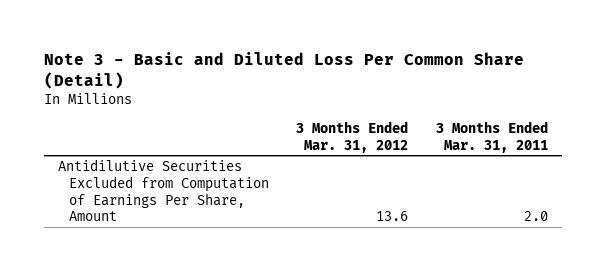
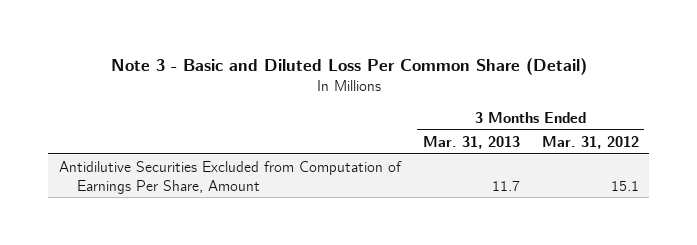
- | 3 Months Ended Mar. 31, 2012 | 3 Months Ended Mar. 31, 2011
+ | 3 Months Ended Mar. 31, 2013 | 3 Months Ended Mar. 31, 2012
- Antidilutive Securities Excluded from Computation of Earnings Per Share, Amount | 13.6 | 2.0
+ Antidilutive Securities Excluded from Computation of Earnings Per Share, Amount | 11.7 | 15.1

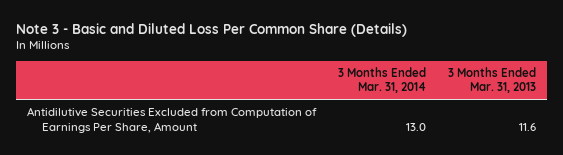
- Note 3 - Basic and Diluted Loss Per Common Share (Detail)
+ Note 3 - Basic and Diluted Loss Per Common Share (Details)
- | 3 Months Ended Mar. 31, 2013 | 3 Months Ended Mar. 31, 2012
+ | 3 Months Ended Mar. 31, 2014 | 3 Months Ended Mar. 31, 2013
- Antidilutive Securities Excluded from Computation of Earnings Per Share, Amount | 11.7 | 15.1
+ Antidilutive Securities Excluded from Computation of Earnings Per Share, Amount | 13.0 | 11.6

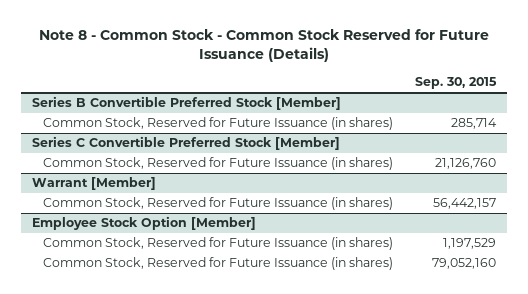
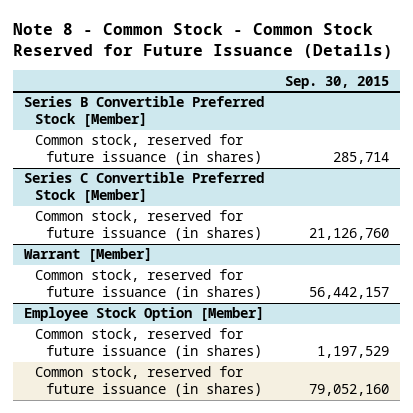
@ Series B Convertible Preferred Stock [Member]
- Common Stock, Reserved for Future Issuance (in shares) | 285,714
+ Common stock, reserved for future issuance (in shares) | 285,714
@ Series C Convertible Preferred Stock [Member]
- Common Stock, Reserved for Future Issuance (in shares) | 21,126,760
+ Common stock, reserved for future issuance (in shares) | 21,126,760
@ Warrant [Member]
- Common Stock, Reserved for Future Issuance (in shares) | 56,442,157
+ Common stock, reserved for future issuance (in shares) | 56,442,157
@ Employee Stock Option [Member]
- Common Stock, Reserved for Future Issuance (in shares) | 1,197,529
- Common Stock, Reserved for Future Issuance (in shares) | 79,052,160
+ Common stock, reserved for future issuance (in shares) | 1,197,529
+ Common stock, reserved for future issuance (in shares) | 79,052,160

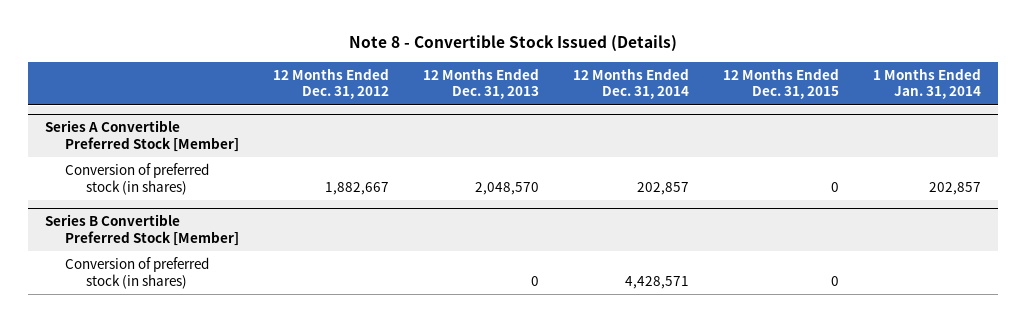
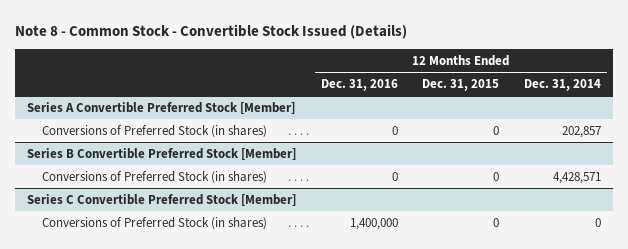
- Note 8 - Convertible Stock Issued (Details)
+ Note 8 - Common Stock - Convertible Stock Issued (Details)
- | 12 Months Ended Dec. 31, 2012 | 12 Months Ended Dec. 31, 2013 | 12 Months Ended Dec. 31, 2014 | 12 Months Ended Dec. 31, 2015 | 1 Months Ended Jan. 31, 2014
+ | 12 Months Ended Dec. 31, 2016 | 12 Months Ended Dec. 31, 2015 | 12 Months Ended Dec. 31, 2014
@ Series A Convertible Preferred Stock [Member]
- Conversion of preferred stock (in shares) | 1,882,667 | 2,048,570 | 202,857 | 0 | 202,857
+ Conversions of Preferred Stock (in shares) | 0 | 0 | 202,857
@ Series B Convertible Preferred Stock [Member]
- Conversion of preferred stock (in shares) | | 0 | 4,428,571 | 0 |
+ Conversions of Preferred Stock (in shares) | 0 | 0 | 4,428,571
+ Series C Convertible Preferred Stock [Member]
+ Conversions of Preferred Stock (in shares) | 1,400,000 | 0 | 0

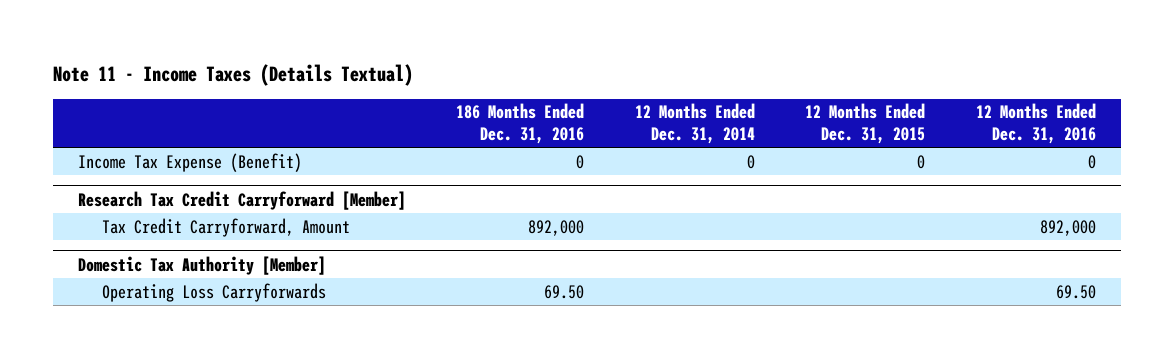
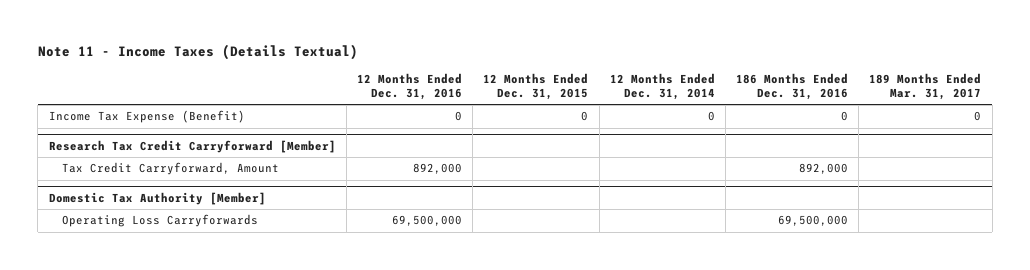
- | 186 Months Ended Dec. 31, 2016 | 12 Months Ended Dec. 31, 2014 | 12 Months Ended Dec. 31, 2015 | 12 Months Ended Dec. 31, 2016
+ | 12 Months Ended Dec. 31, 2016 | 12 Months Ended Dec. 31, 2015 | 12 Months Ended Dec. 31, 2014 | 186 Months Ended Dec. 31, 2016 | 189 Months Ended Mar. 31, 2017
@ Domestic Tax Authority [Member]
- Operating Loss Carryforwards | 69.50 | | | 69.50
+ Operating Loss Carryforwards | 69,500,000 | | | 69,500,000 |

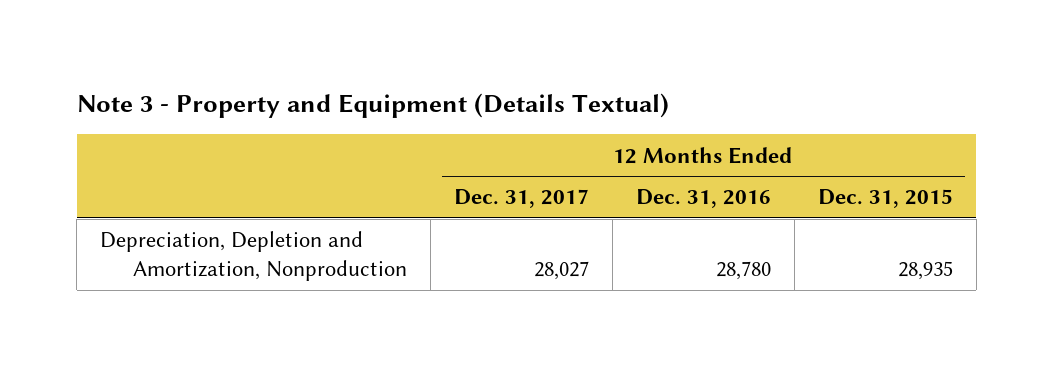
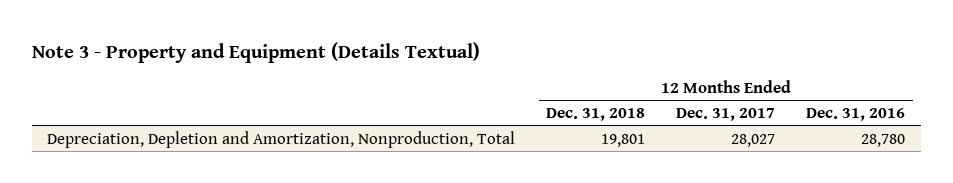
- | 12 Months Ended Dec. 31, 2017 | 12 Months Ended Dec. 31, 2016 | 12 Months Ended Dec. 31, 2015
+ | 12 Months Ended Dec. 31, 2018 | 12 Months Ended Dec. 31, 2017 | 12 Months Ended Dec. 31, 2016
- Depreciation, Depletion and Amortization, Nonproduction | 28,027 | 28,780 | 28,935
+ Depreciation, Depletion and Amortization, Nonproduction, Total | 19,801 | 28,027 | 28,780

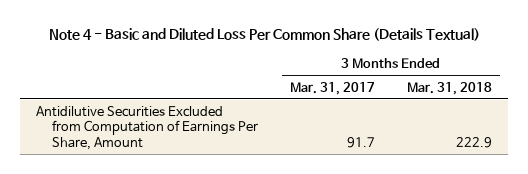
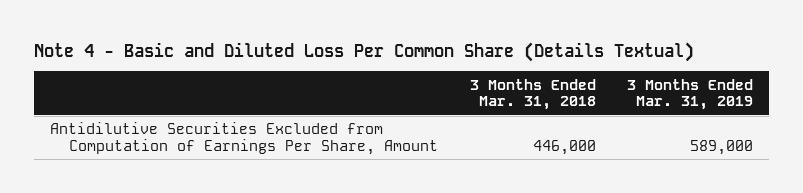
- | 3 Months Ended Mar. 31, 2017 | 3 Months Ended Mar. 31, 2018
+ | 3 Months Ended Mar. 31, 2018 | 3 Months Ended Mar. 31, 2019
- Antidilutive Securities Excluded from Computation of Earnings Per Share, Amount | 91.7 | 222.9
+ Antidilutive Securities Excluded from Computation of Earnings Per Share, Amount | 446,000 | 589,000

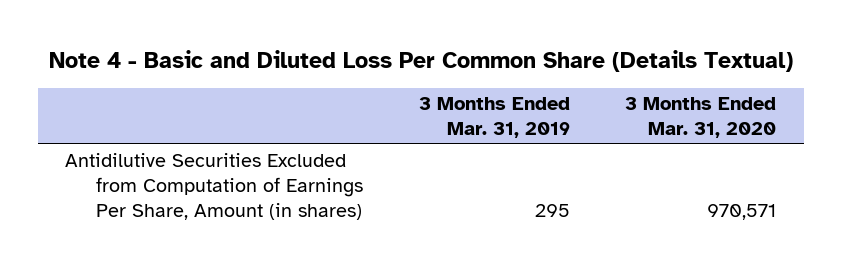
- | 3 Months Ended Mar. 31, 2018 | 3 Months Ended Mar. 31, 2019
+ | 3 Months Ended Mar. 31, 2019 | 3 Months Ended Mar. 31, 2020
- Antidilutive Securities Excluded from Computation of Earnings Per Share, Amount | 446,000 | 589,000
+ Antidilutive Securities Excluded from Computation of Earnings Per Share, Amount (in shares) | 295 | 970,571

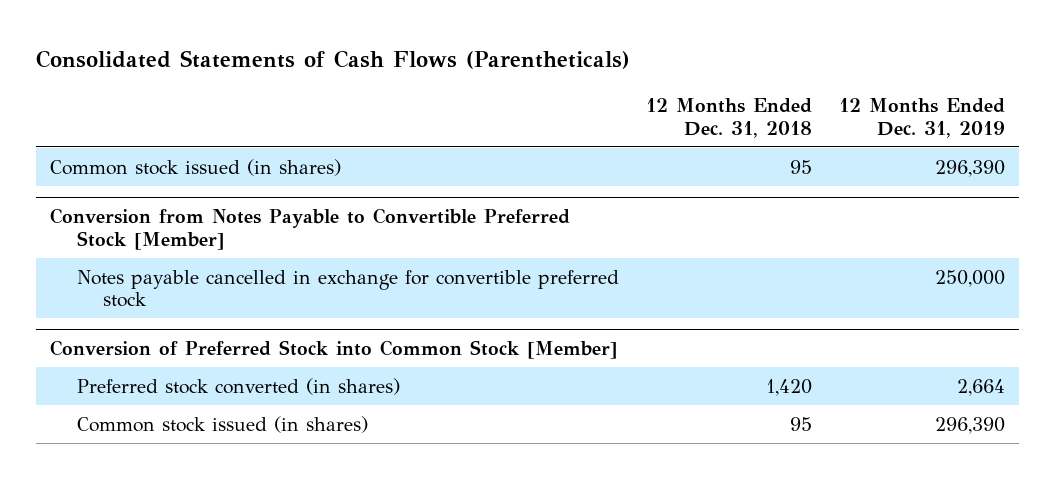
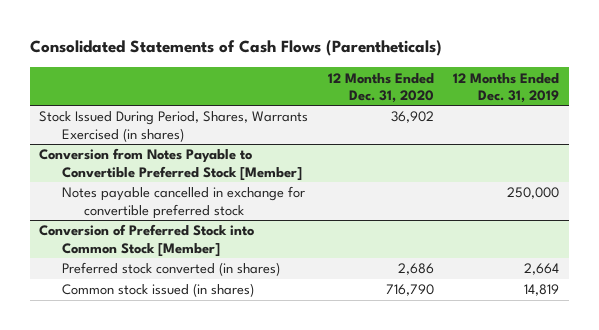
- | 12 Months Ended Dec. 31, 2018 | 12 Months Ended Dec. 31, 2019
+ | 12 Months Ended Dec. 31, 2020 | 12 Months Ended Dec. 31, 2019
- Common stock issued (in shares) | 95 | 296,390
+ Stock Issued During Period, Shares, Warrants Exercised (in shares) | 36,902 |
@ Conversion of Preferred Stock into Common Stock [Member]
- Common stock issued (in shares) | 95 | 296,390
+ Common stock issued (in shares) | 716,790 | 14,819

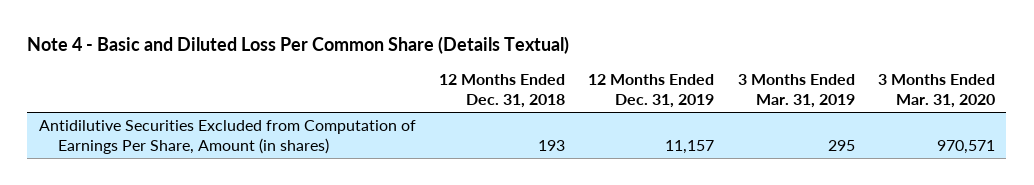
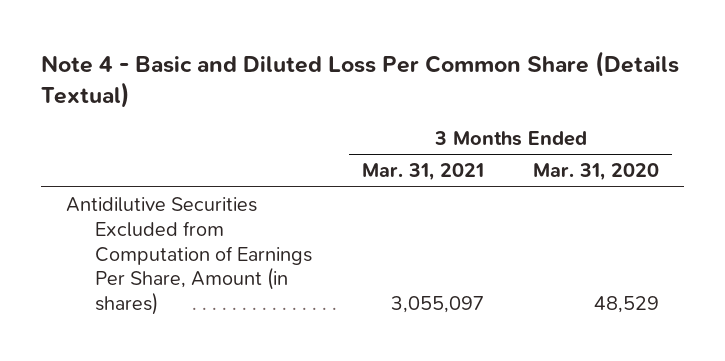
- | 12 Months Ended Dec. 31, 2018 | 12 Months Ended Dec. 31, 2019 | 3 Months Ended Mar. 31, 2019 | 3 Months Ended Mar. 31, 2020
+ | 3 Months Ended Mar. 31, 2021 | 3 Months Ended Mar. 31, 2020
- Antidilutive Securities Excluded from Computation of Earnings Per Share, Amount (in shares) | 193 | 11,157 | 295 | 970,571
+ Antidilutive Securities Excluded from Computation of Earnings Per Share, Amount (in shares) | 3,055,097 | 48,529

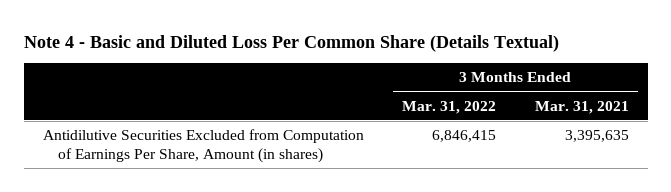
- | 3 Months Ended Mar. 31, 2021 | 3 Months Ended Mar. 31, 2020
+ | 3 Months Ended Mar. 31, 2022 | 3 Months Ended Mar. 31, 2021
- Antidilutive Securities Excluded from Computation of Earnings Per Share, Amount (in shares) | 3,055,097 | 48,529
+ Antidilutive Securities Excluded from Computation of Earnings Per Share, Amount (in shares) | 6,846,415 | 3,395,635

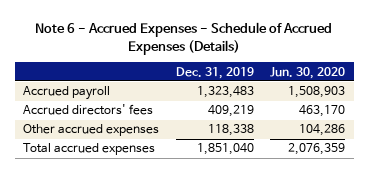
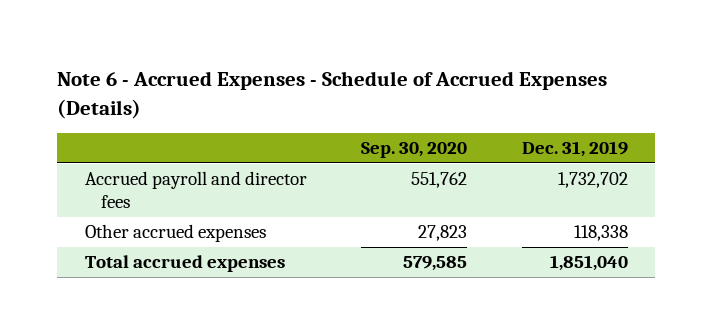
- | Dec. 31, 2019 | Jun. 30, 2020
+ | Sep. 30, 2020 | Dec. 31, 2019
- Accrued payroll | 1,323,483 | 1,508,903
- Accrued directors' fees | 409,219 | 463,170
+ Accrued payroll and director fees | 551,762 | 1,732,702

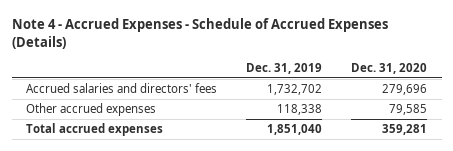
- Note 6 - Accrued Expenses - Schedule of Accrued Expenses (Details)
+ Note 4 - Accrued Expenses - Schedule of Accrued Expenses (Details)
- | Sep. 30, 2020 | Dec. 31, 2019
+ | Dec. 31, 2019 | Dec. 31, 2020
- Accrued payroll and director fees | 551,762 | 1,732,702
+ Accrued salaries and directors' fees | 1,732,702 | 279,696

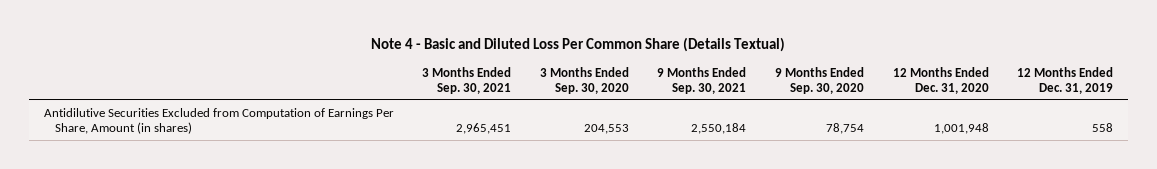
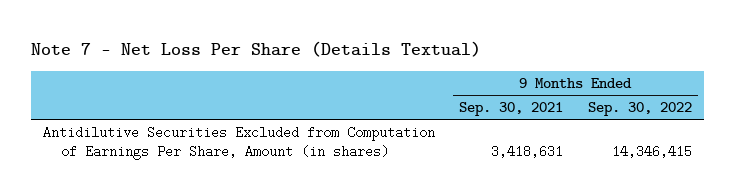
- Note 4 - Basic and Diluted Loss Per Common Share (Details Textual)
+ Note 7 - Net Loss Per Share (Details Textual)
- | 3 Months Ended Sep. 30, 2021 | 3 Months Ended Sep. 30, 2020 | 9 Months Ended Sep. 30, 2021 | 9 Months Ended Sep. 30, 2020 | 12 Months Ended Dec. 31, 2020 | 12 Months Ended Dec. 31, 2019
+ | 9 Months Ended Sep. 30, 2021 | 9 Months Ended Sep. 30, 2022
- Antidilutive Securities Excluded from Computation of Earnings Per Share, Amount (in shares) | 2,965,451 | 204,553 | 2,550,184 | 78,754 | 1,001,948 | 558
+ Antidilutive Securities Excluded from Computation of Earnings Per Share, Amount (in shares) | 3,418,631 | 14,346,415

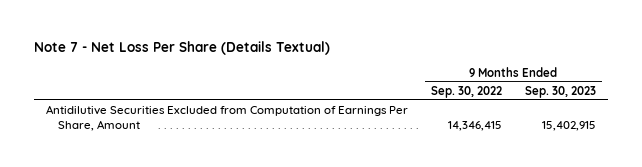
- | 9 Months Ended Sep. 30, 2021 | 9 Months Ended Sep. 30, 2022
+ | 9 Months Ended Sep. 30, 2022 | 9 Months Ended Sep. 30, 2023
- Antidilutive Securities Excluded from Computation of Earnings Per Share, Amount (in shares) | 3,418,631 | 14,346,415
+ Antidilutive Securities Excluded from Computation of Earnings Per Share, Amount | 14,346,415 | 15,402,915

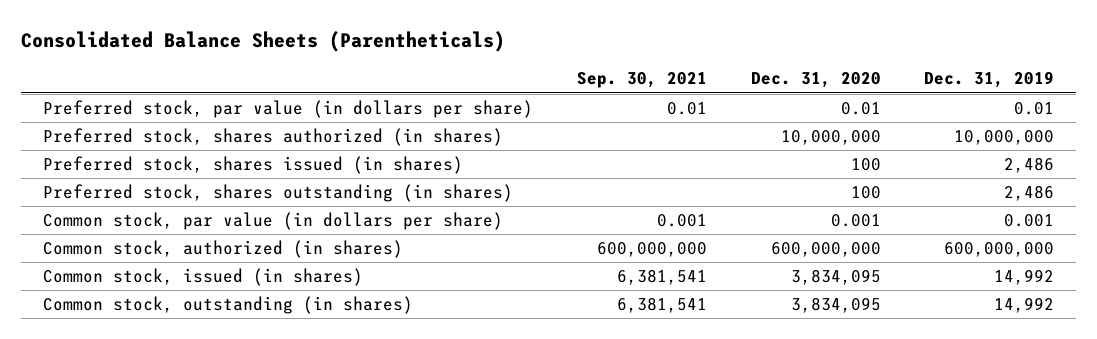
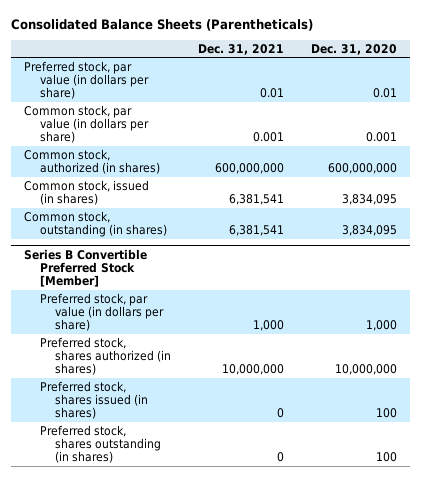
- | Sep. 30, 2021 | Dec. 31, 2020 | Dec. 31, 2019
+ | Dec. 31, 2021 | Dec. 31, 2020
- Preferred stock, shares authorized (in shares) | | 10,000,000 | 10,000,000
- Preferred stock, shares issued (in shares) | | 100 | 2,486
- Preferred stock, shares outstanding (in shares) | | 100 | 2,486
+ Series B Convertible Preferred Stock [Member]
+ Preferred stock, par value (in dollars per share) | 1,000 | 1,000
+ Preferred stock, shares authorized (in shares) | 10,000,000 | 10,000,000
+ Preferred stock, shares issued (in shares) | 0 | 100
+ Preferred stock, shares outstanding (in shares) | 0 | 100

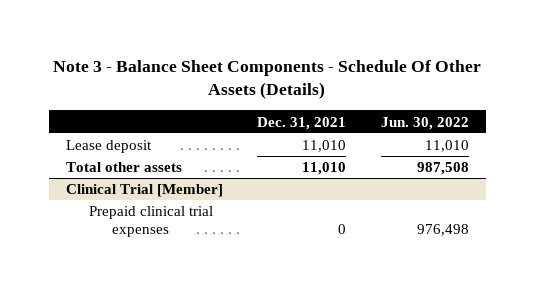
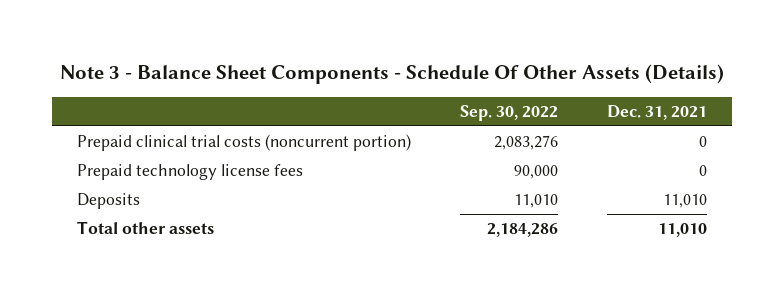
- | Dec. 31, 2021 | Jun. 30, 2022
+ | Sep. 30, 2022 | Dec. 31, 2021
- Lease deposit | 11,010 | 11,010
+ Prepaid clinical trial costs (noncurrent portion) | 2,083,276 | 0
+ Prepaid technology license fees | 90,000 | 0
+ Deposits | 11,010 | 11,010
- Clinical Trial [Member]
- Prepaid clinical trial expenses | 0 | 976,498

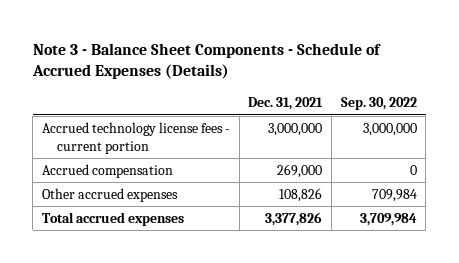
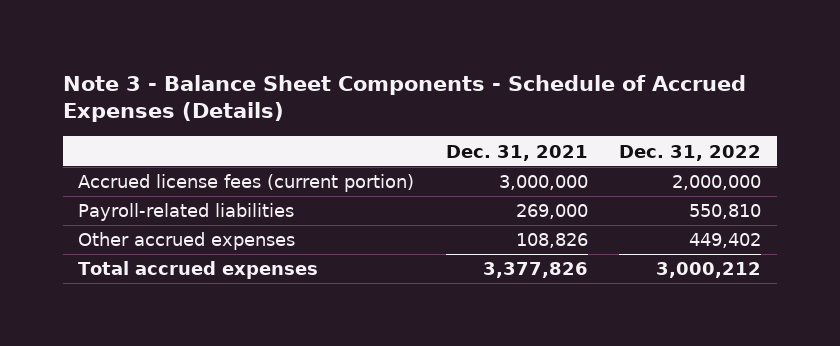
- | Dec. 31, 2021 | Sep. 30, 2022
+ | Dec. 31, 2021 | Dec. 31, 2022
- Accrued technology license fees - current portion | 3,000,000 | 3,000,000
- Accrued compensation | 269,000 | 0
+ Accrued license fees (current portion) | 3,000,000 | 2,000,000
+ Payroll-related liabilities | 269,000 | 550,810

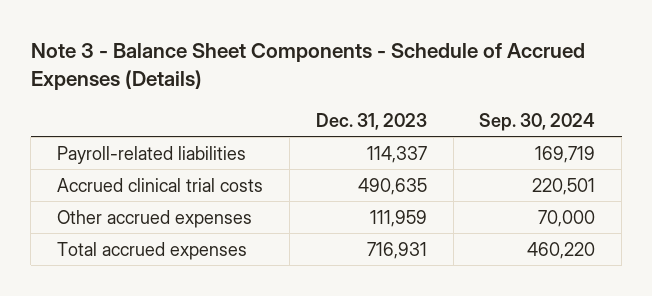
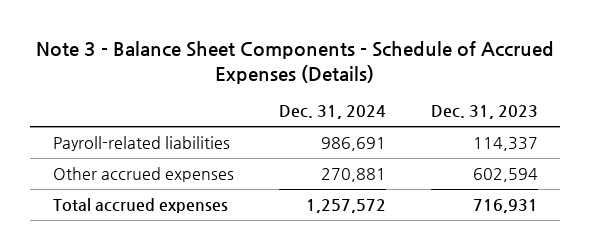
- | Dec. 31, 2023 | Sep. 30, 2024
+ | Dec. 31, 2024 | Dec. 31, 2023
- Accrued clinical trial costs | 490,635 | 220,501
- Other accrued expenses | 111,959 | 70,000
+ Other accrued expenses | 270,881 | 602,594

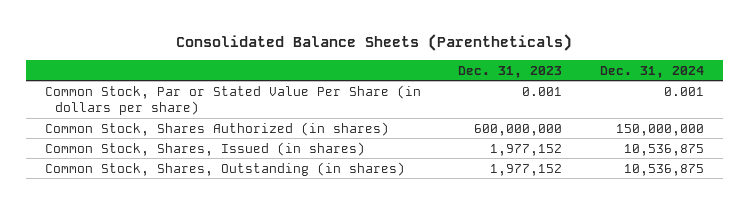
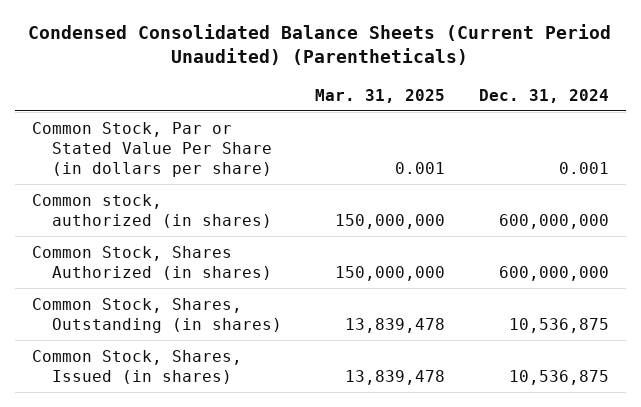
- Consolidated Balance Sheets (Parentheticals)
+ Condensed Consolidated Balance Sheets (Current Period Unaudited) (Parentheticals)
- | Dec. 31, 2023 | Dec. 31, 2024
+ | Mar. 31, 2025 | Dec. 31, 2024
- Common Stock, Shares Authorized (in shares) | 600,000,000 | 150,000,000
+ Common stock, authorized (in shares) | 150,000,000 | 600,000,000
+ Common Stock, Shares Authorized (in shares) | 150,000,000 | 600,000,000
moved down: Common Stock, Shares, Issued (in shares) | 13,839,478 | 10,536,875

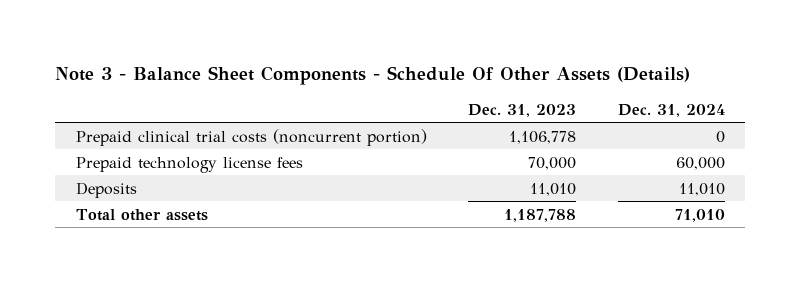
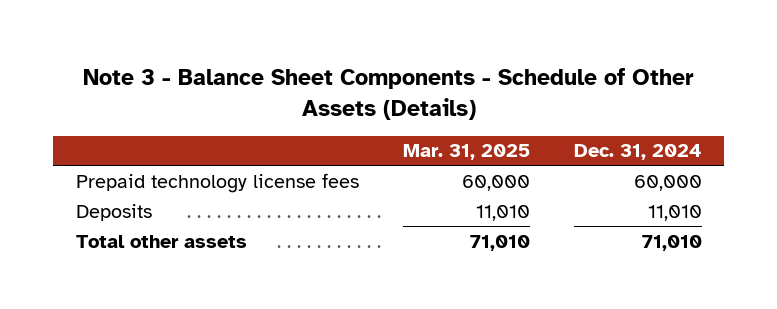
- Note 3 - Balance Sheet Components - Schedule Of Other Assets (Details)
+ Note 3 - Balance Sheet Components - Schedule of Other Assets (Details)
- | Dec. 31, 2023 | Dec. 31, 2024
+ | Mar. 31, 2025 | Dec. 31, 2024
- Prepaid clinical trial costs (noncurrent portion) | 1,106,778 | 0

